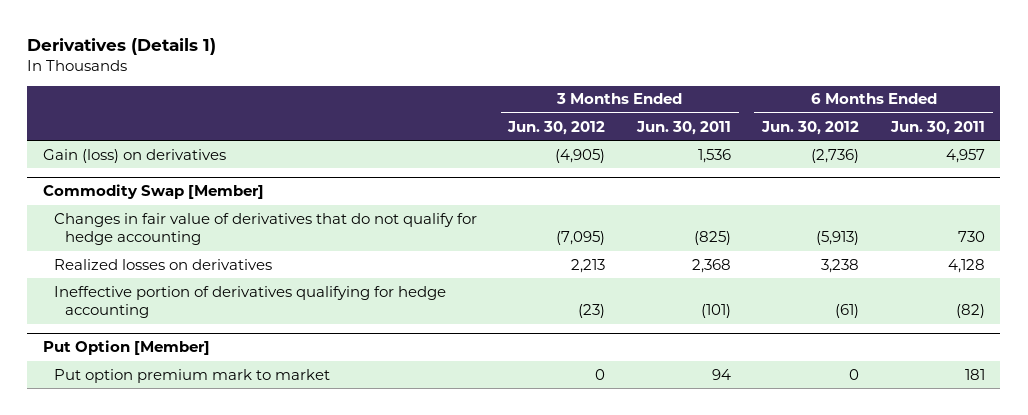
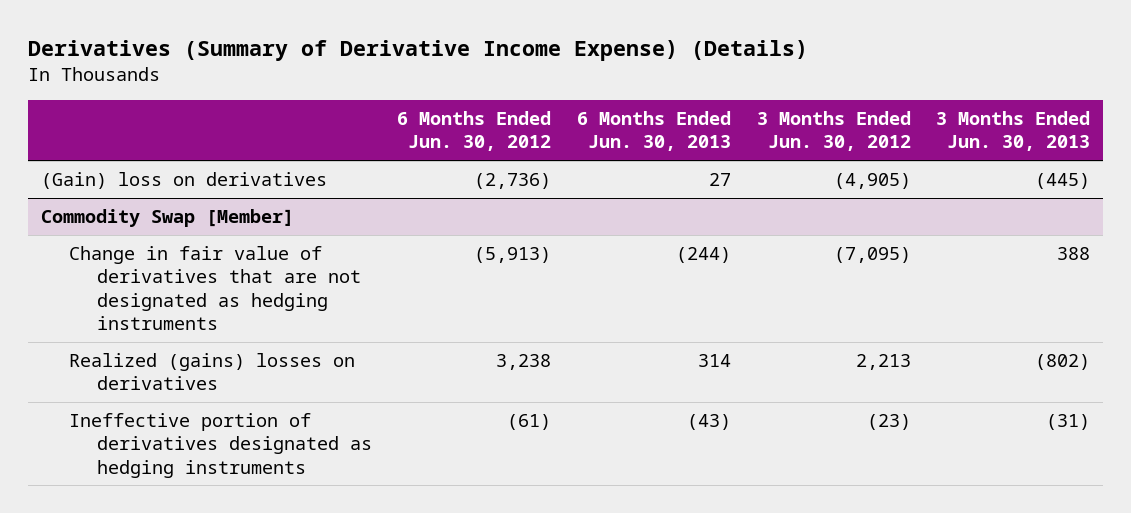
- Derivatives (Details 1)
+ Derivatives (Summary of Derivative Income Expense) (Details)
- | 3 Months Ended Jun. 30, 2012 | 3 Months Ended Jun. 30, 2011 | 6 Months Ended Jun. 30, 2012 | 6 Months Ended Jun. 30, 2011
+ | 6 Months Ended Jun. 30, 2012 | 6 Months Ended Jun. 30, 2013 | 3 Months Ended Jun. 30, 2012 | 3 Months Ended Jun. 30, 2013
- Gain (loss) on derivatives | (4,905) | 1,536 | (2,736) | 4,957
+ (Gain) loss on derivatives | (2,736) | 27 | (4,905) | (445)
@ Commodity Swap [Member]
- Changes in fair value of derivatives that do not qualify for hedge accounting | (7,095) | (825) | (5,913) | 730
- Realized losses on derivatives | 2,213 | 2,368 | 3,238 | 4,128
- Ineffective portion of derivatives qualifying for hedge accounting | (23) | (101) | (61) | (82)
- Put Option [Member]
- Put option premium mark to market | 0 | 94 | 0 | 181
@ Commodity Swap [Member]
+ Change in fair value of derivatives that are not designated as hedging instruments | (5,913) | (244) | (7,095) | 388
+ Realized (gains) losses on derivatives | 3,238 | 314 | 2,213 | (802)
+ Ineffective portion of derivatives designated as hedging instruments | (61) | (43) | (23) | (31)

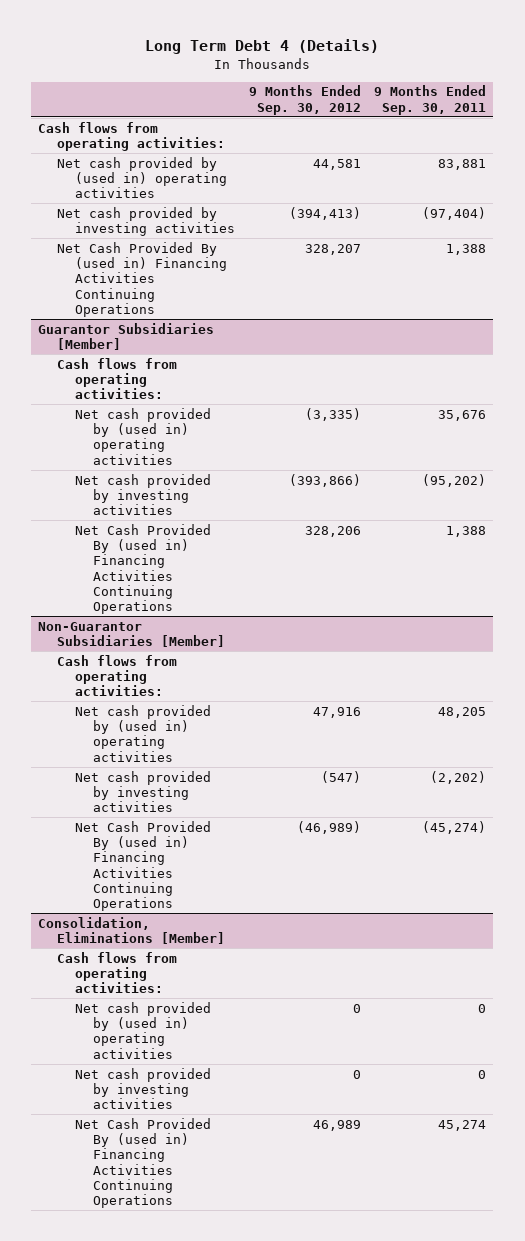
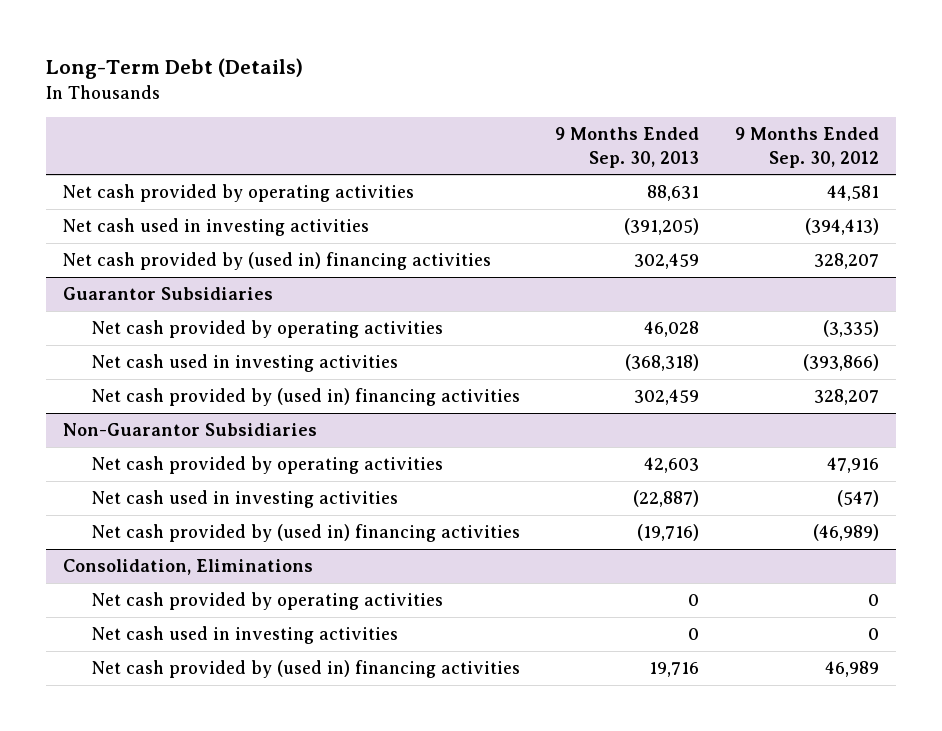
- Long Term Debt 4 (Details)
+ Long-Term Debt (Details)
- | 9 Months Ended Sep. 30, 2012 | 9 Months Ended Sep. 30, 2011
+ | 9 Months Ended Sep. 30, 2013 | 9 Months Ended Sep. 30, 2012
- Cash flows from operating activities:
- Net cash provided by (used in) operating activities | 44,581 | 83,881
- Net cash provided by investing activities | (394,413) | (97,404)
- Net Cash Provided By (used in) Financing Activities Continuing Operations | 328,207 | 1,388
- Guarantor Subsidiaries [Member]
- Cash flows from operating activities:
- Net cash provided by (used in) operating activities | (3,335) | 35,676
- Net cash provided by investing activities | (393,866) | (95,202)
- Net Cash Provided By (used in) Financing Activities Continuing Operations | 328,206 | 1,388
- Non-Guarantor Subsidiaries [Member]
- Cash flows from operating activities:
- Net cash provided by (used in) operating activities | 47,916 | 48,205
- Net cash provided by investing activities | (547) | (2,202)
- Net Cash Provided By (used in) Financing Activities Continuing Operations | (46,989) | (45,274)
- Consolidation, Eliminations [Member]
- Cash flows from operating activities:
- Net cash provided by (used in) operating activities | 0 | 0
- Net cash provided by investing activities | 0 | 0
- Net Cash Provided By (used in) Financing Activities Continuing Operations | 46,989 | 45,274
+ Net cash provided by operating activities | 88,631 | 44,581
+ Net cash used in investing activities | (391,205) | (394,413)
+ Net cash provided by (used in) financing activities | 302,459 | 328,207
+ Guarantor Subsidiaries
+ Net cash provided by operating activities | 46,028 | (3,335)
+ Net cash used in investing activities | (368,318) | (393,866)
+ Net cash provided by (used in) financing activities | 302,459 | 328,207
+ Non-Guarantor Subsidiaries
+ Net cash provided by operating activities | 42,603 | 47,916
+ Net cash used in investing activities | (22,887) | (547)
+ Net cash provided by (used in) financing activities | (19,716) | (46,989)
+ Consolidation, Eliminations
+ Net cash provided by operating activities | 0 | 0
+ Net cash used in investing activities | 0 | 0
+ Net cash provided by (used in) financing activities | 19,716 | 46,989

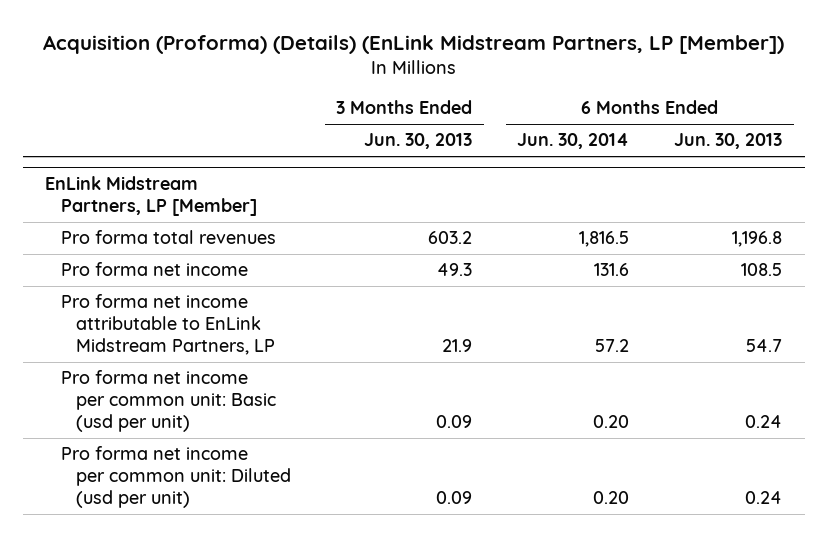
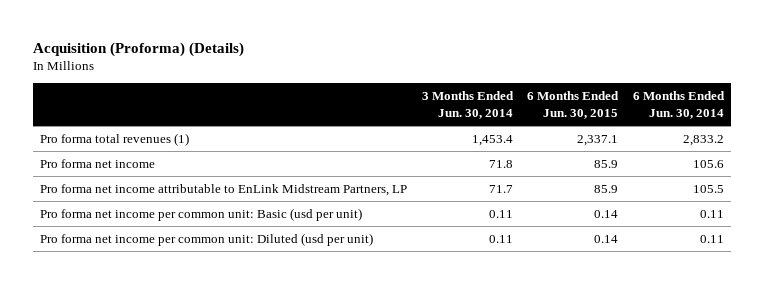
- Acquisition (Proforma) (Details) (EnLink Midstream Partners, LP [Member])
+ Acquisition (Proforma) (Details)
- | 3 Months Ended Jun. 30, 2013 | 6 Months Ended Jun. 30, 2014 | 6 Months Ended Jun. 30, 2013
+ | 3 Months Ended Jun. 30, 2014 | 6 Months Ended Jun. 30, 2015 | 6 Months Ended Jun. 30, 2014
- EnLink Midstream Partners, LP [Member]
- Pro forma total revenues | 603.2 | 1,816.5 | 1,196.8
- Pro forma net income | 49.3 | 131.6 | 108.5
- Pro forma net income attributable to EnLink Midstream Partners, LP | 21.9 | 57.2 | 54.7
- Pro forma net income per common unit: Basic (usd per unit) | 0.09 | 0.20 | 0.24
- Pro forma net income per common unit: Diluted (usd per unit) | 0.09 | 0.20 | 0.24
+ Pro forma total revenues (1) | 1,453.4 | 2,337.1 | 2,833.2
+ Pro forma net income | 71.8 | 85.9 | 105.6
+ Pro forma net income attributable to EnLink Midstream Partners, LP | 71.7 | 85.9 | 105.5
+ Pro forma net income per common unit: Basic (usd per unit) | 0.11 | 0.14 | 0.11
+ Pro forma net income per common unit: Diluted (usd per unit) | 0.11 | 0.14 | 0.11

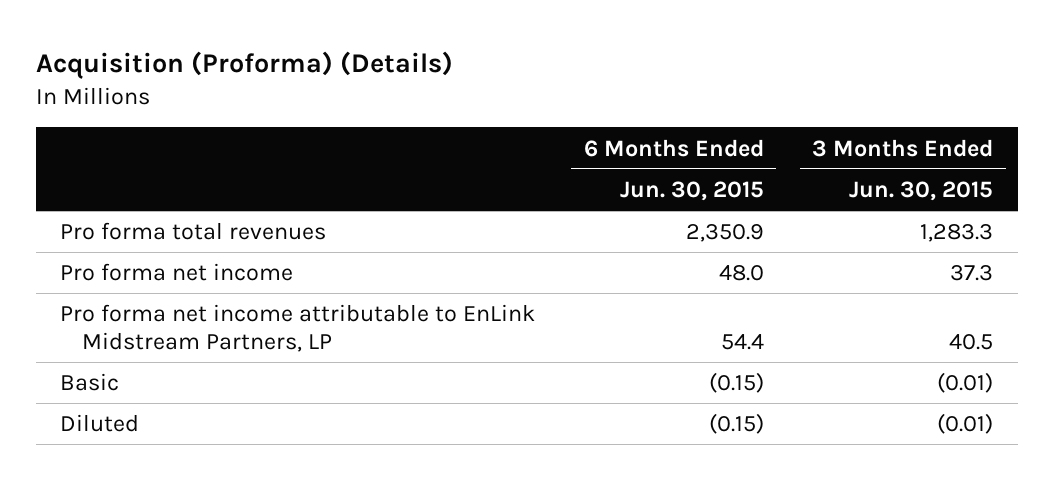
- | 3 Months Ended Jun. 30, 2014 | 6 Months Ended Jun. 30, 2015 | 6 Months Ended Jun. 30, 2014
+ | 6 Months Ended Jun. 30, 2015 | 3 Months Ended Jun. 30, 2015
- Pro forma total revenues (1) | 1,453.4 | 2,337.1 | 2,833.2
- Pro forma net income | 71.8 | 85.9 | 105.6
- Pro forma net income attributable to EnLink Midstream Partners, LP | 71.7 | 85.9 | 105.5
- Pro forma net income per common unit: Basic (usd per unit) | 0.11 | 0.14 | 0.11
- Pro forma net income per common unit: Diluted (usd per unit) | 0.11 | 0.14 | 0.11
+ Pro forma total revenues | 2,350.9 | 1,283.3
+ Pro forma net income | 48.0 | 37.3
+ Pro forma net income attributable to EnLink Midstream Partners, LP | 54.4 | 40.5
+ Basic | (0.15) | (0.01)
+ Diluted | (0.15) | (0.01)

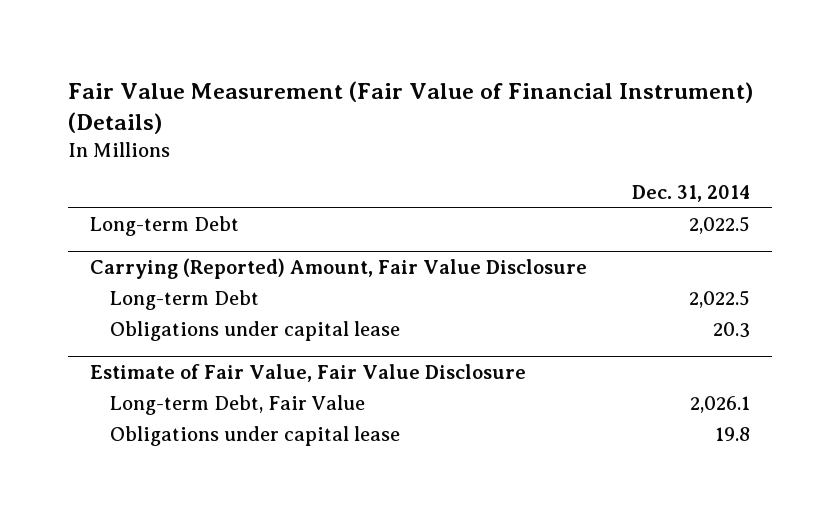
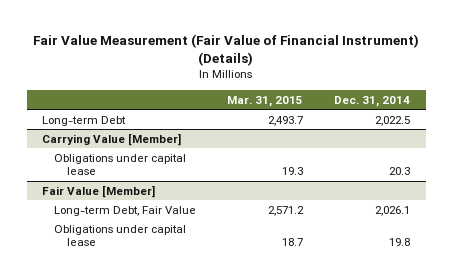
- | Dec. 31, 2014
+ | Mar. 31, 2015 | Dec. 31, 2014
- Carrying (Reported) Amount, Fair Value Disclosure
- Long-term Debt | 2,022.5
+ Carrying Value [Member]
- Estimate of Fair Value, Fair Value Disclosure
+ Fair Value [Member]

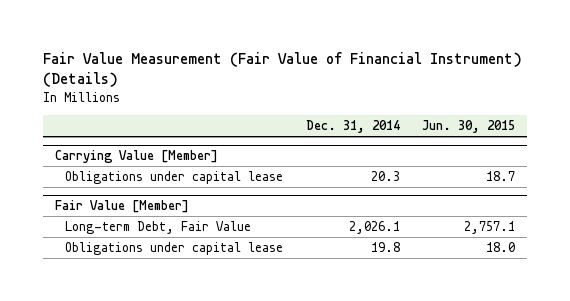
- | Mar. 31, 2015 | Dec. 31, 2014
+ | Dec. 31, 2014 | Jun. 30, 2015
- Long-term Debt | 2,493.7 | 2,022.5

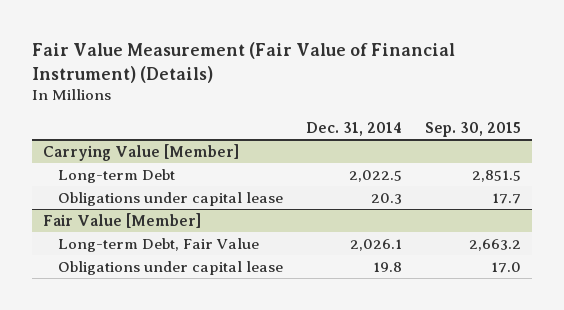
- | Dec. 31, 2014 | Jun. 30, 2015
+ | Dec. 31, 2014 | Sep. 30, 2015
@ Carrying Value [Member]
+ Long-term Debt | 2,022.5 | 2,851.5

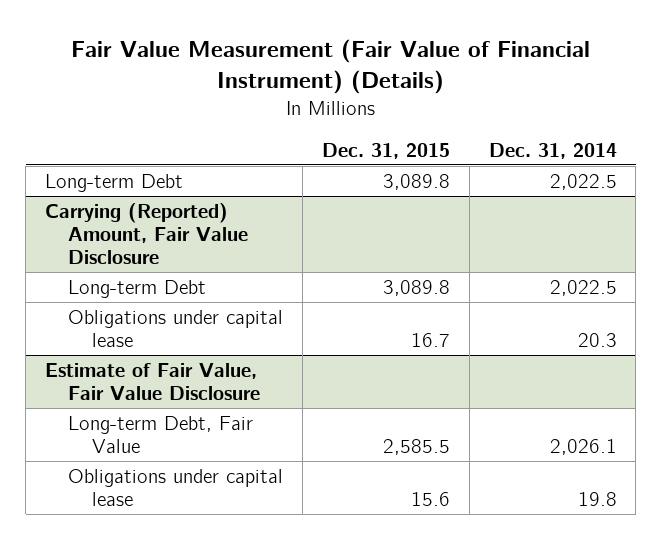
- | Dec. 31, 2014 | Sep. 30, 2015
+ | Dec. 31, 2015 | Dec. 31, 2014
- Carrying Value [Member]
+ Carrying (Reported) Amount, Fair Value Disclosure
+ Long-term Debt | 3,089.8 | 2,022.5
- Fair Value [Member]
+ Estimate of Fair Value, Fair Value Disclosure

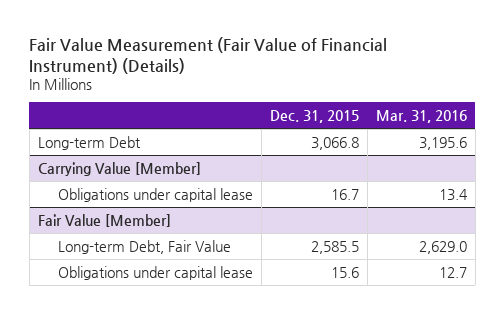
- | Dec. 31, 2015 | Dec. 31, 2014
+ | Dec. 31, 2015 | Mar. 31, 2016
- Long-term Debt | 3,089.8 | 2,022.5
- Carrying (Reported) Amount, Fair Value Disclosure
- Long-term Debt | 3,089.8 | 2,022.5
+ Long-term Debt | 3,066.8 | 3,195.6
+ Carrying Value [Member]
- Estimate of Fair Value, Fair Value Disclosure
+ Fair Value [Member]

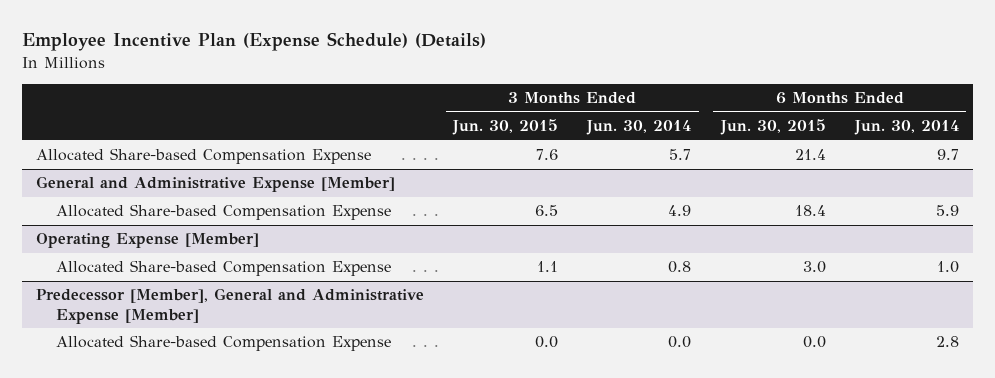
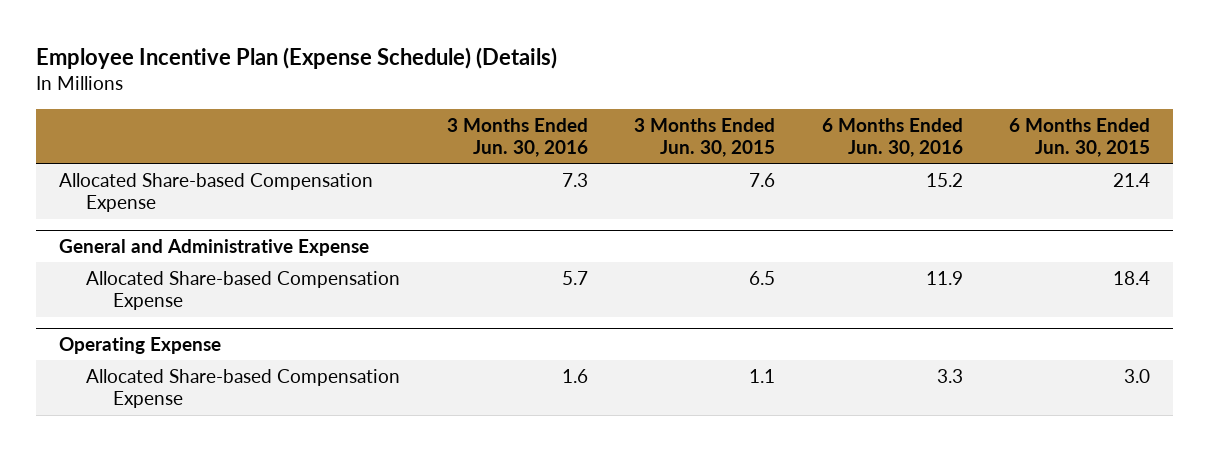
- | 3 Months Ended Jun. 30, 2015 | 3 Months Ended Jun. 30, 2014 | 6 Months Ended Jun. 30, 2015 | 6 Months Ended Jun. 30, 2014
+ | 3 Months Ended Jun. 30, 2016 | 3 Months Ended Jun. 30, 2015 | 6 Months Ended Jun. 30, 2016 | 6 Months Ended Jun. 30, 2015
- General and Administrative Expense [Member]
+ General and Administrative Expense
- Operating Expense [Member]
+ Operating Expense
- Predecessor [Member], General and Administrative Expense [Member]
- Allocated Share-based Compensation Expense | 0.0 | 0.0 | 0.0 | 2.8

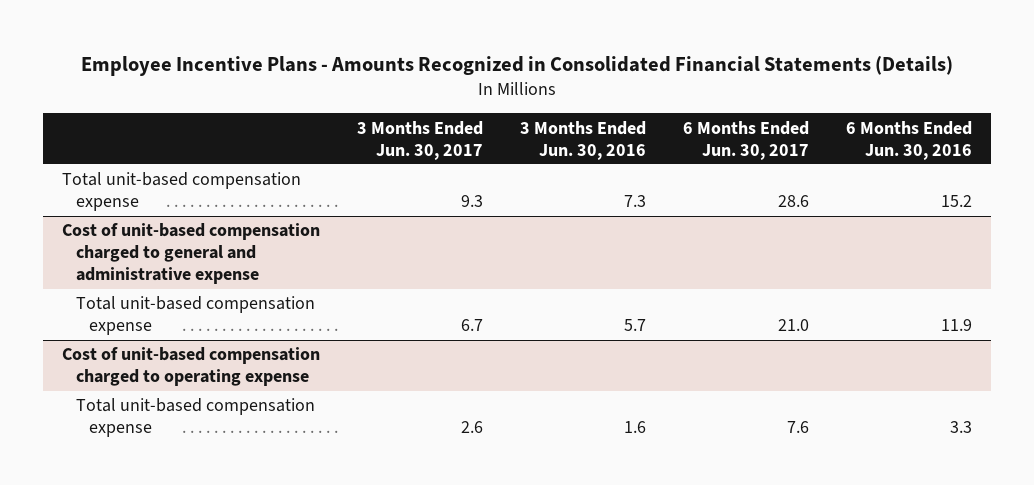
- Employee Incentive Plan (Expense Schedule) (Details)
+ Employee Incentive Plans - Amounts Recognized in Consolidated Financial Statements (Details)
- | 3 Months Ended Jun. 30, 2016 | 3 Months Ended Jun. 30, 2015 | 6 Months Ended Jun. 30, 2016 | 6 Months Ended Jun. 30, 2015
+ | 3 Months Ended Jun. 30, 2017 | 3 Months Ended Jun. 30, 2016 | 6 Months Ended Jun. 30, 2017 | 6 Months Ended Jun. 30, 2016
- Allocated Share-based Compensation Expense | 7.3 | 7.6 | 15.2 | 21.4
- General and Administrative Expense
- Allocated Share-based Compensation Expense | 5.7 | 6.5 | 11.9 | 18.4
- Operating Expense
- Allocated Share-based Compensation Expense | 1.6 | 1.1 | 3.3 | 3.0
+ Total unit-based compensation expense | 9.3 | 7.3 | 28.6 | 15.2
+ Cost of unit-based compensation charged to general and administrative expense
+ Total unit-based compensation expense | 6.7 | 5.7 | 21.0 | 11.9
+ Cost of unit-based compensation charged to operating expense
+ Total unit-based compensation expense | 2.6 | 1.6 | 7.6 | 3.3

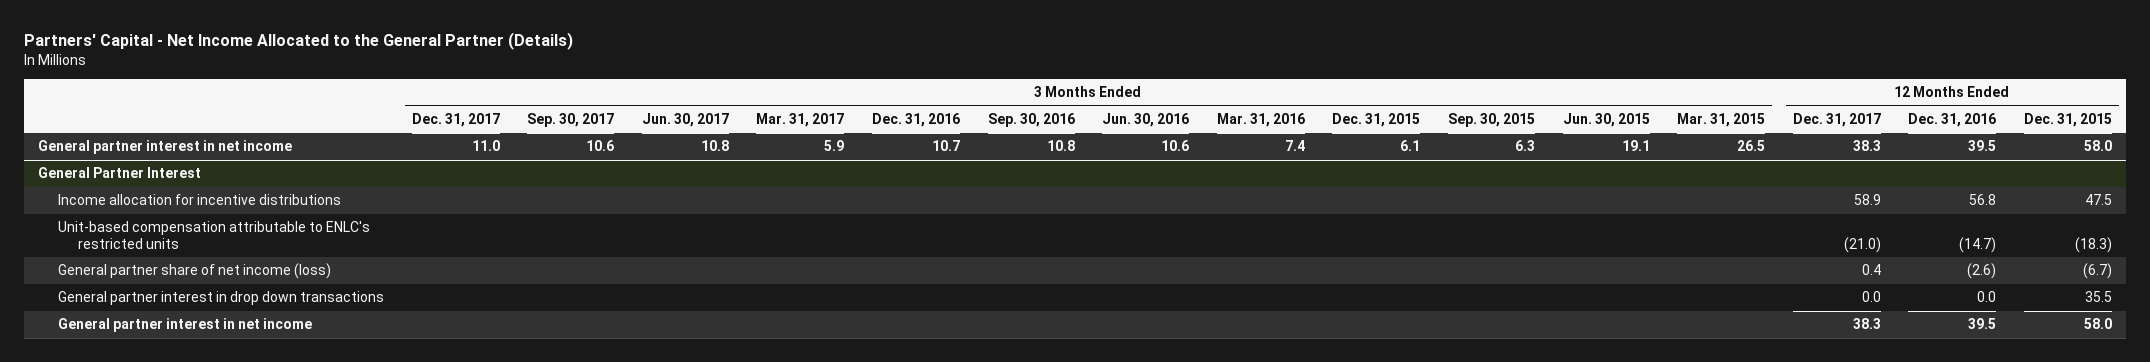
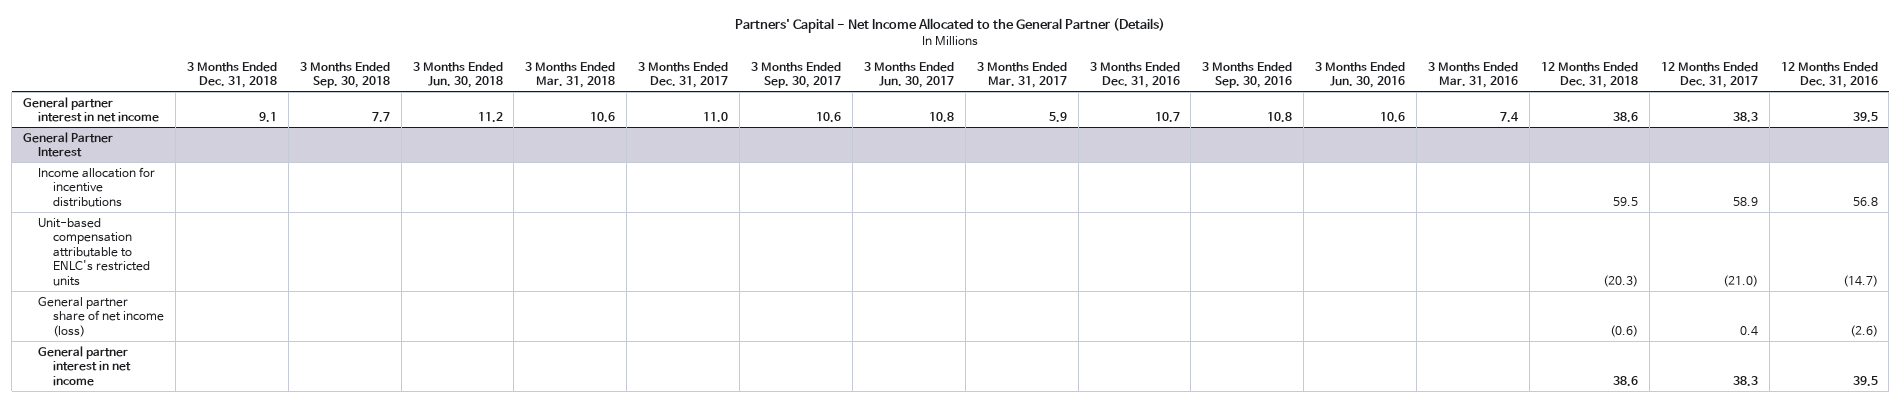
- | 3 Months Ended Dec. 31, 2017 | 3 Months Ended Sep. 30, 2017 | 3 Months Ended Jun. 30, 2017 | 3 Months Ended Mar. 31, 2017 | 3 Months Ended Dec. 31, 2016 | 3 Months Ended Sep. 30, 2016 | 3 Months Ended Jun. 30, 2016 | 3 Months Ended Mar. 31, 2016 | 3 Months Ended Dec. 31, 2015 | 3 Months Ended Sep. 30, 2015 | 3 Months Ended Jun. 30, 2015 | 3 Months Ended Mar. 31, 2015 | 12 Months Ended Dec. 31, 2017 | 12 Months Ended Dec. 31, 2016 | 12 Months Ended Dec. 31, 2015
+ | 3 Months Ended Dec. 31, 2018 | 3 Months Ended Sep. 30, 2018 | 3 Months Ended Jun. 30, 2018 | 3 Months Ended Mar. 31, 2018 | 3 Months Ended Dec. 31, 2017 | 3 Months Ended Sep. 30, 2017 | 3 Months Ended Jun. 30, 2017 | 3 Months Ended Mar. 31, 2017 | 3 Months Ended Dec. 31, 2016 | 3 Months Ended Sep. 30, 2016 | 3 Months Ended Jun. 30, 2016 | 3 Months Ended Mar. 31, 2016 | 12 Months Ended Dec. 31, 2018 | 12 Months Ended Dec. 31, 2017 | 12 Months Ended Dec. 31, 2016
@ General Partner Interest
- General partner interest in drop down transactions | | | | | | | | | | | | | 0.0 | 0.0 | 35.5

